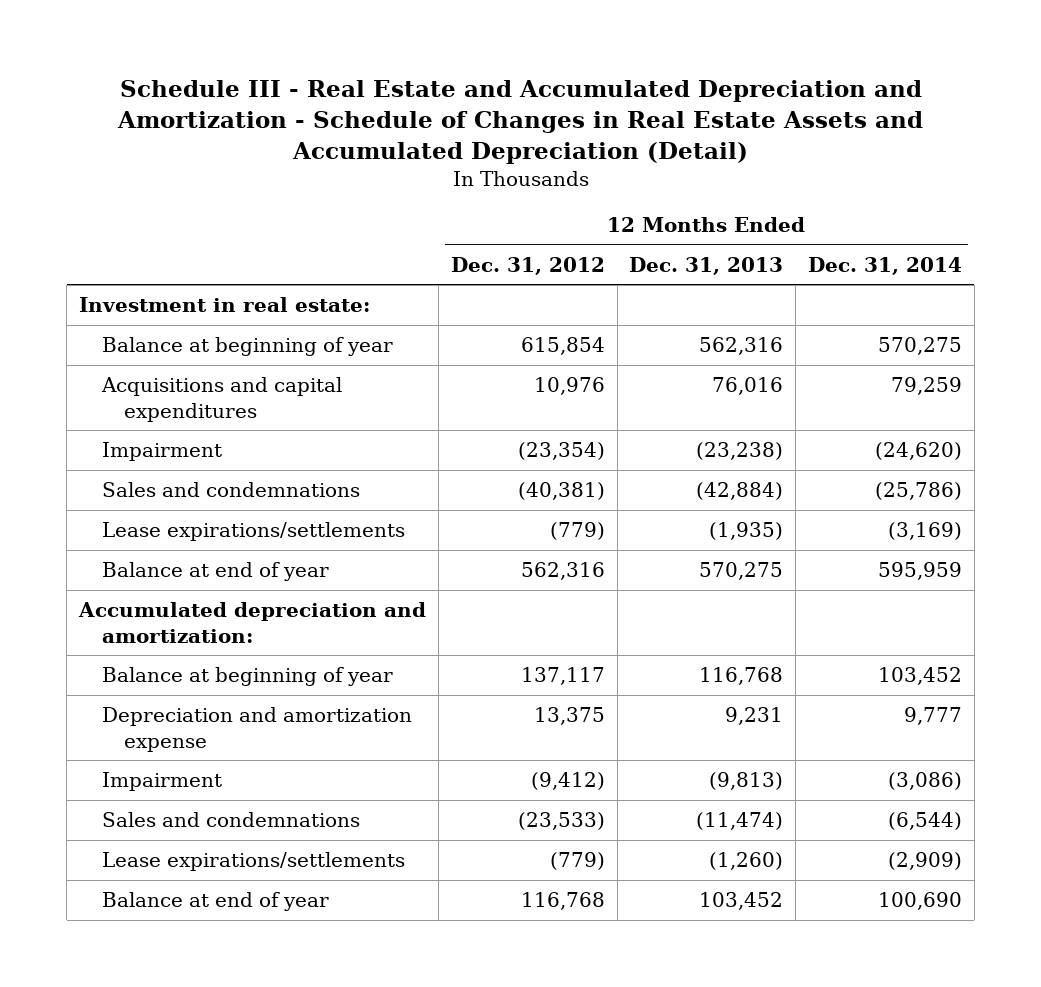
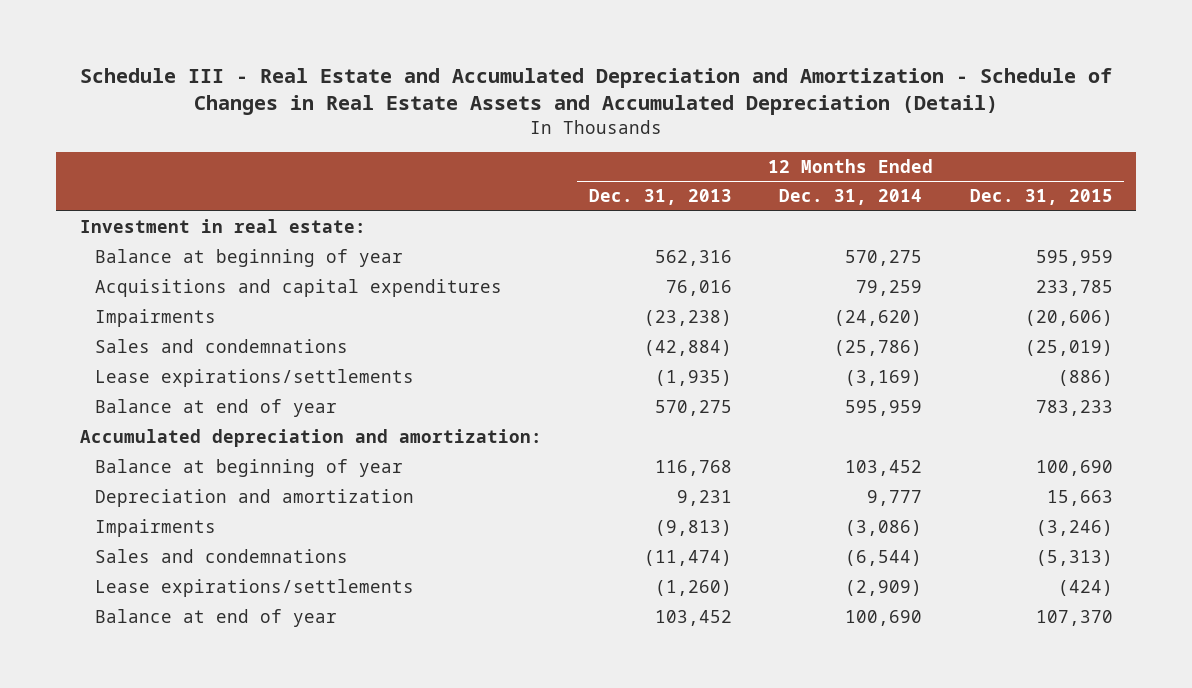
- | 12 Months Ended Dec. 31, 2012 | 12 Months Ended Dec. 31, 2013 | 12 Months Ended Dec. 31, 2014
+ | 12 Months Ended Dec. 31, 2013 | 12 Months Ended Dec. 31, 2014 | 12 Months Ended Dec. 31, 2015
- Impairment | (23,354) | (23,238) | (24,620)
+ Impairments | (23,238) | (24,620) | (20,606)
- Depreciation and amortization expense | 13,375 | 9,231 | 9,777
- Impairment | (9,412) | (9,813) | (3,086)
+ Depreciation and amortization | 9,231 | 9,777 | 15,663
+ Impairments | (9,813) | (3,086) | (3,246)

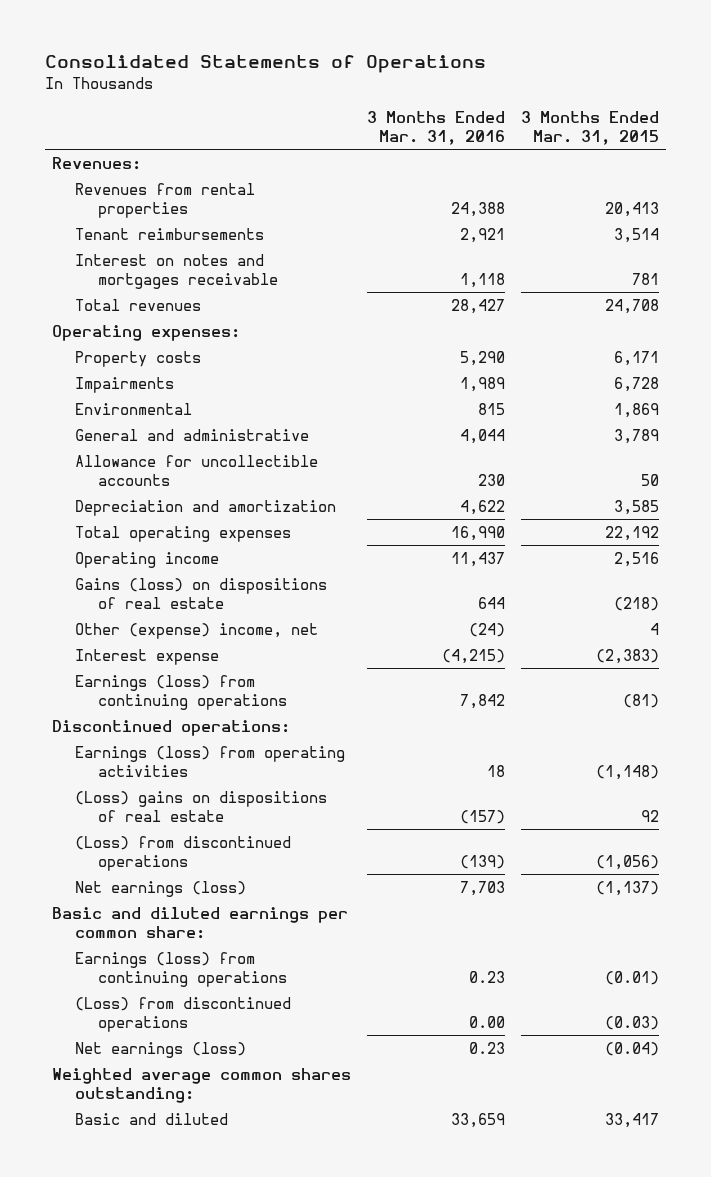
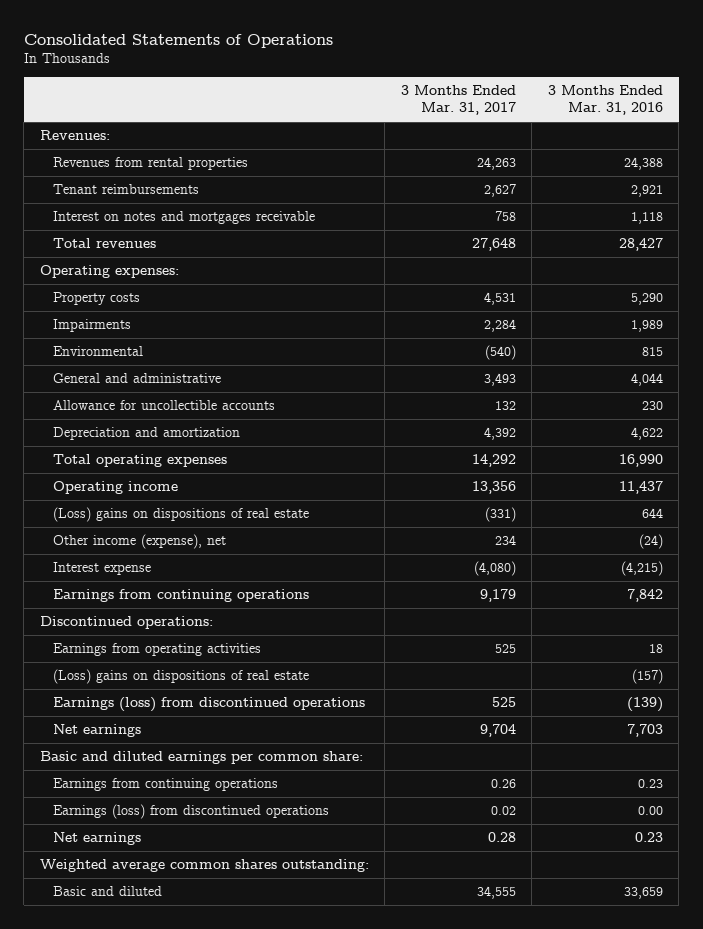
- | 3 Months Ended Mar. 31, 2016 | 3 Months Ended Mar. 31, 2015
+ | 3 Months Ended Mar. 31, 2017 | 3 Months Ended Mar. 31, 2016
- Gains (loss) on dispositions of real estate | 644 | (218)
- Other (expense) income, net | (24) | 4
+ (Loss) gains on dispositions of real estate | (331) | 644
+ Other income (expense), net | 234 | (24)
- Earnings (loss) from continuing operations | 7,842 | (81)
+ Earnings from continuing operations | 9,179 | 7,842
- Earnings (loss) from operating activities | 18 | (1,148)
+ Earnings from operating activities | 525 | 18
- (Loss) from discontinued operations | (139) | (1,056)
- Net earnings (loss) | 7,703 | (1,137)
+ Earnings (loss) from discontinued operations | 525 | (139)
+ Net earnings | 9,704 | 7,703
- Earnings (loss) from continuing operations | 0.23 | (0.01)
- (Loss) from discontinued operations | 0.00 | (0.03)
- Net earnings (loss) | 0.23 | (0.04)
+ Earnings from continuing operations | 0.26 | 0.23
+ Earnings (loss) from discontinued operations | 0.02 | 0.00
+ Net earnings | 0.28 | 0.23

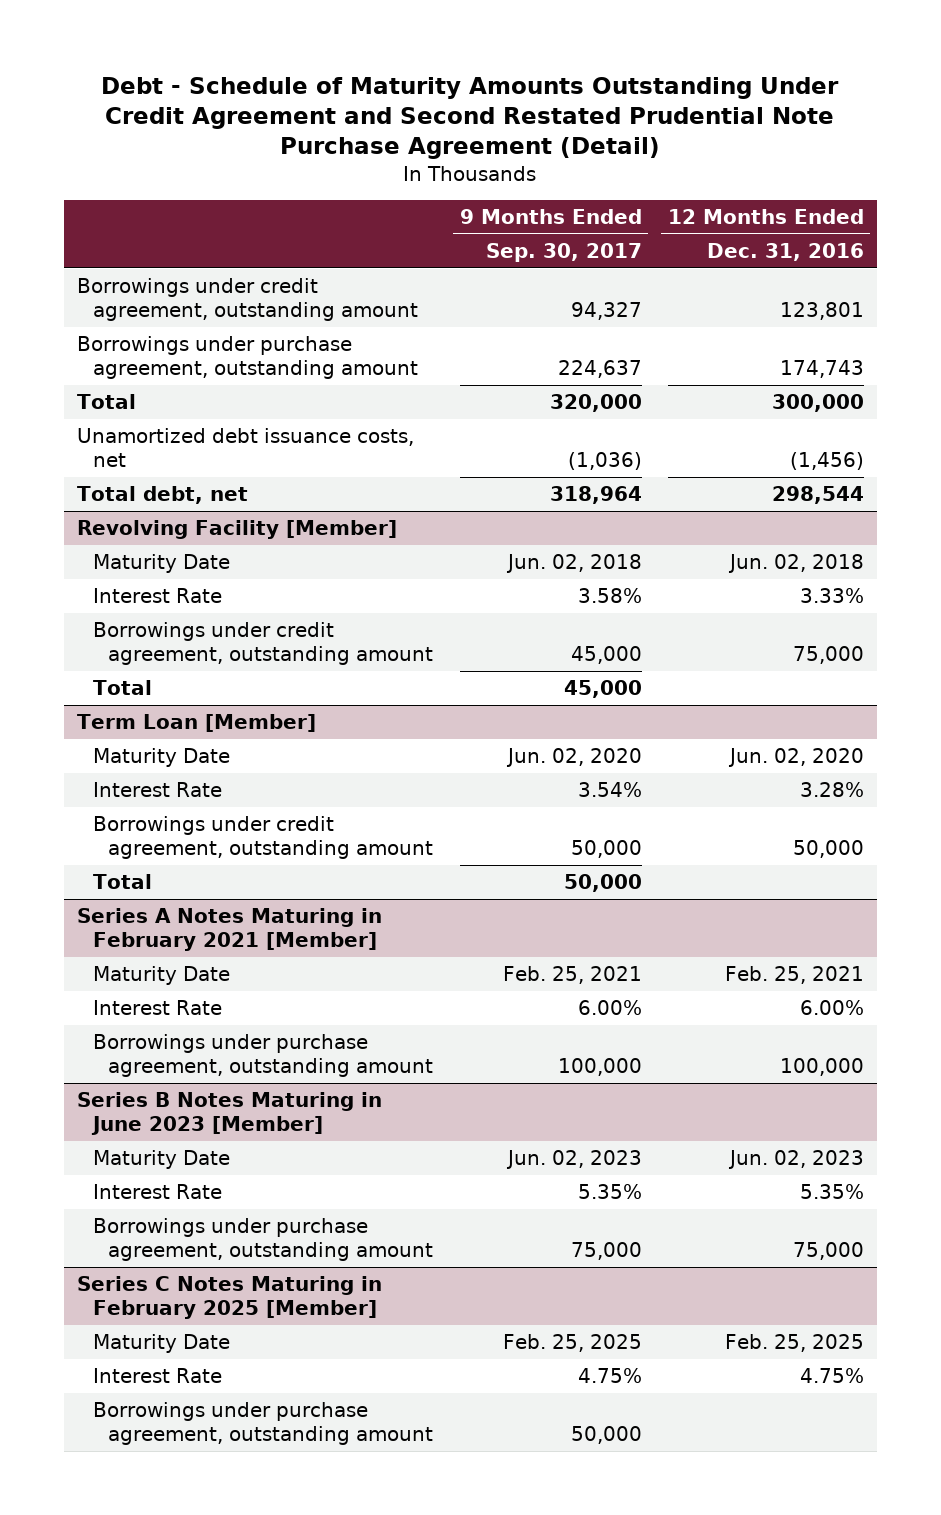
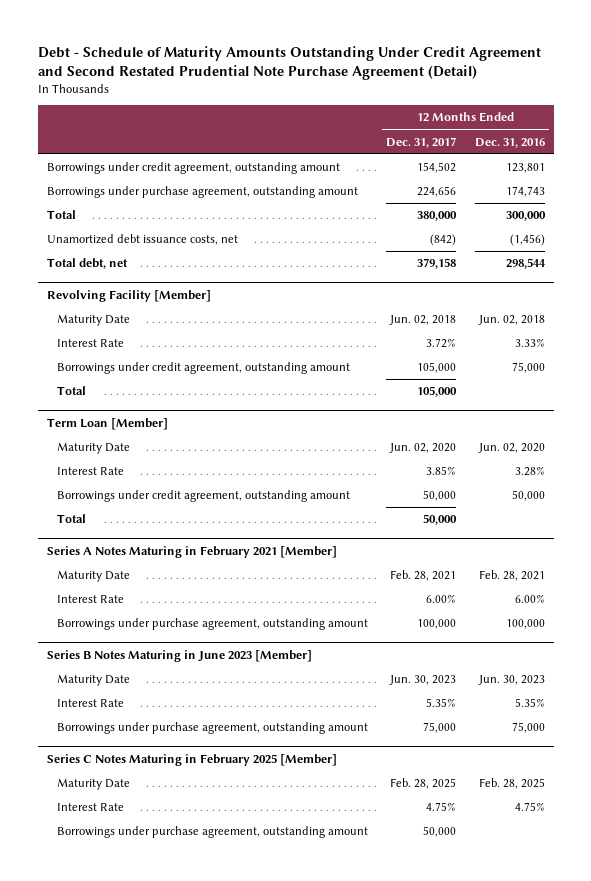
- | 9 Months Ended Sep. 30, 2017 | 12 Months Ended Dec. 31, 2016
+ | 12 Months Ended Dec. 31, 2017 | 12 Months Ended Dec. 31, 2016
@ Series A Notes Maturing in February 2021 [Member]
- Maturity Date | Feb. 25, 2021 | Feb. 25, 2021
+ Maturity Date | Feb. 28, 2021 | Feb. 28, 2021
@ Series B Notes Maturing in June 2023 [Member]
- Maturity Date | Jun. 02, 2023 | Jun. 02, 2023
+ Maturity Date | Jun. 30, 2023 | Jun. 30, 2023
@ Series C Notes Maturing in February 2025 [Member]
- Maturity Date | Feb. 25, 2025 | Feb. 25, 2025
+ Maturity Date | Feb. 28, 2025 | Feb. 28, 2025

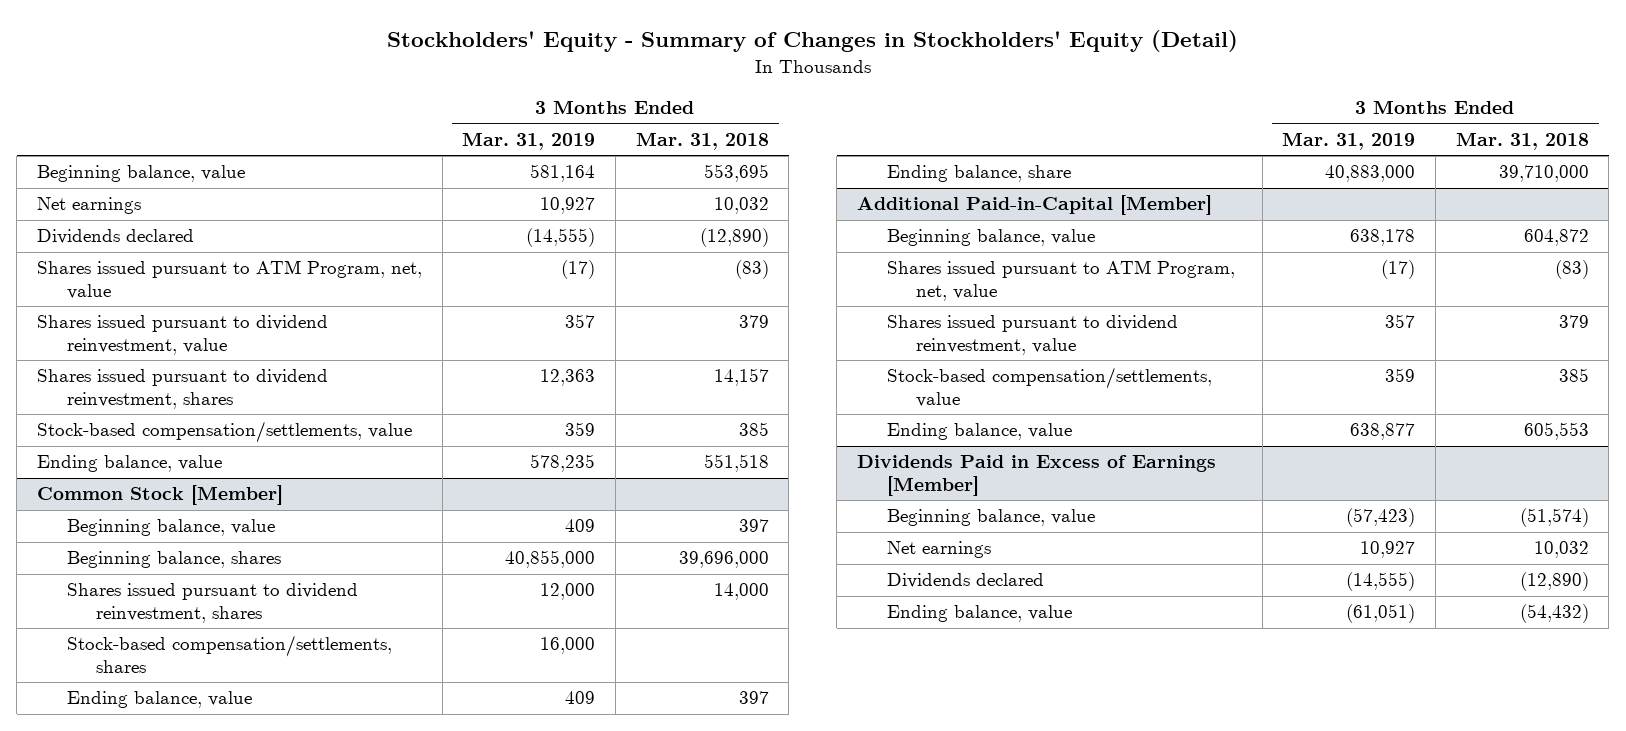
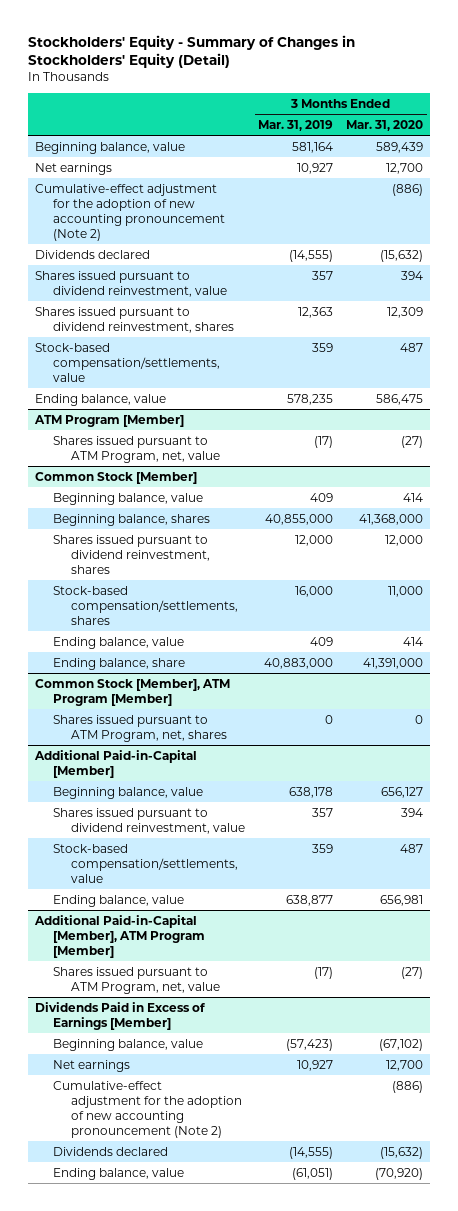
- | 3 Months Ended Mar. 31, 2019 | 3 Months Ended Mar. 31, 2018
+ | 3 Months Ended Mar. 31, 2019 | 3 Months Ended Mar. 31, 2020
+ Cumulative-effect adjustment for the adoption of new accounting pronouncement (Note 2) | | (886)
- Shares issued pursuant to ATM Program, net, value | (17) | (83)
+ ATM Program [Member]
+ Shares issued pursuant to ATM Program, net, value | (17) | (27)
+ Common Stock [Member], ATM Program [Member]
+ Shares issued pursuant to ATM Program, net, shares | 0 | 0
@ Additional Paid-in-Capital [Member]
- Shares issued pursuant to ATM Program, net, value | (17) | (83)
+ Additional Paid-in-Capital [Member], ATM Program [Member]
+ Shares issued pursuant to ATM Program, net, value | (17) | (27)
@ Dividends Paid in Excess of Earnings [Member]
+ Cumulative-effect adjustment for the adoption of new accounting pronouncement (Note 2) | | (886)

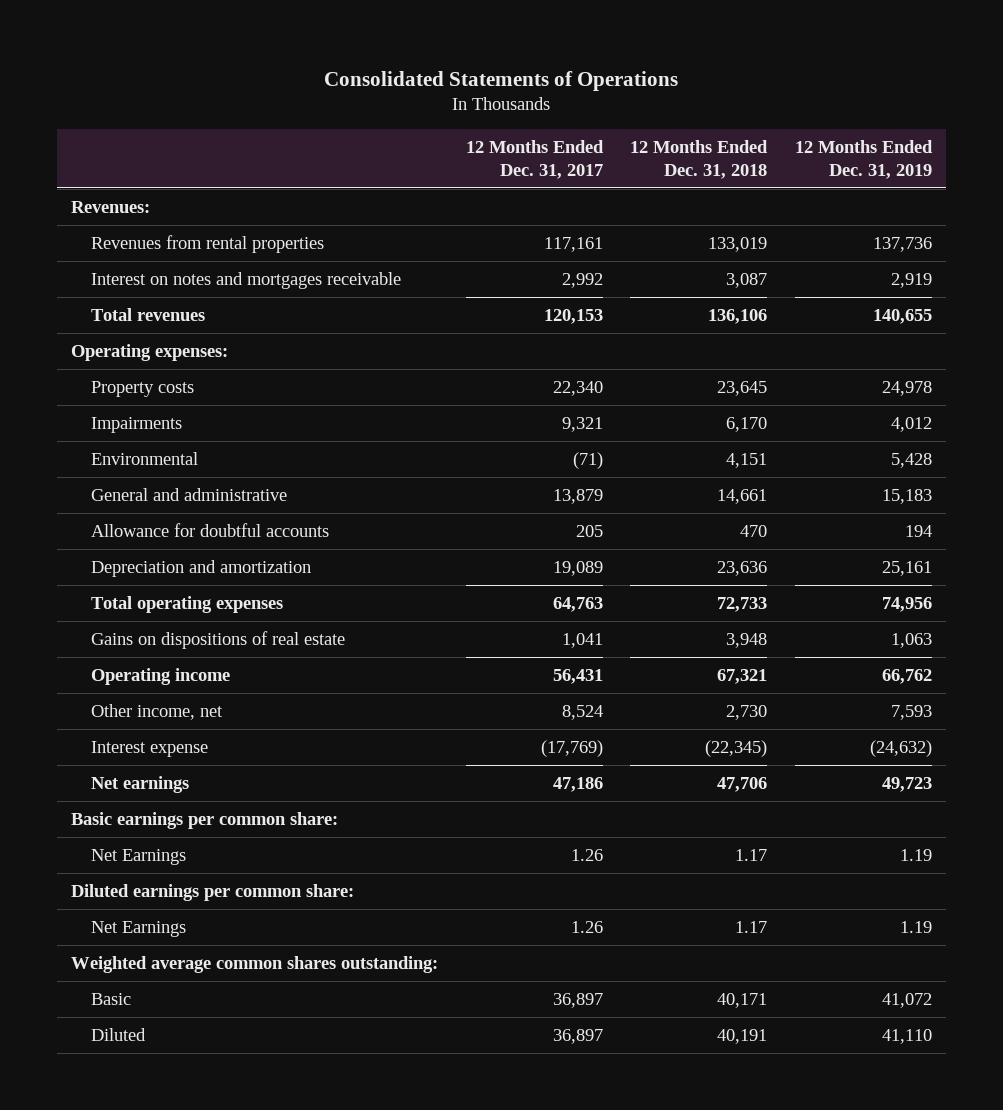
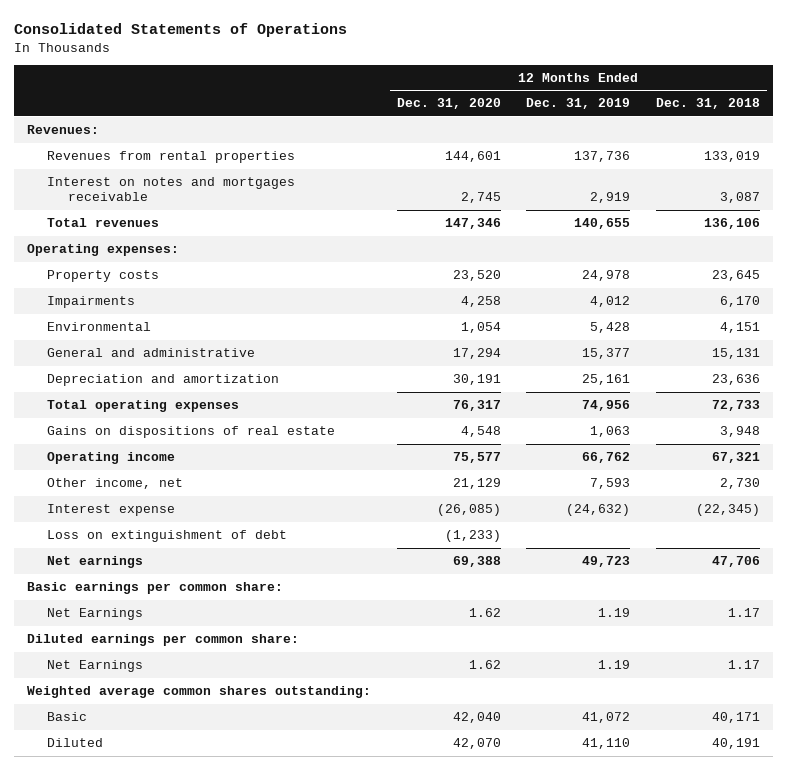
- | 12 Months Ended Dec. 31, 2017 | 12 Months Ended Dec. 31, 2018 | 12 Months Ended Dec. 31, 2019
+ | 12 Months Ended Dec. 31, 2020 | 12 Months Ended Dec. 31, 2019 | 12 Months Ended Dec. 31, 2018
- General and administrative | 13,879 | 14,661 | 15,183
- Allowance for doubtful accounts | 205 | 470 | 194
+ General and administrative | 17,294 | 15,377 | 15,131
+ Loss on extinguishment of debt | (1,233) | |

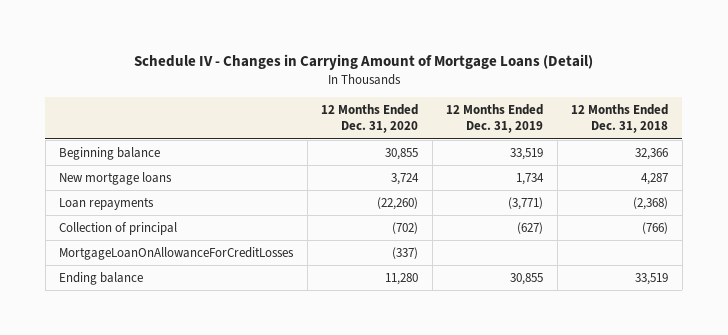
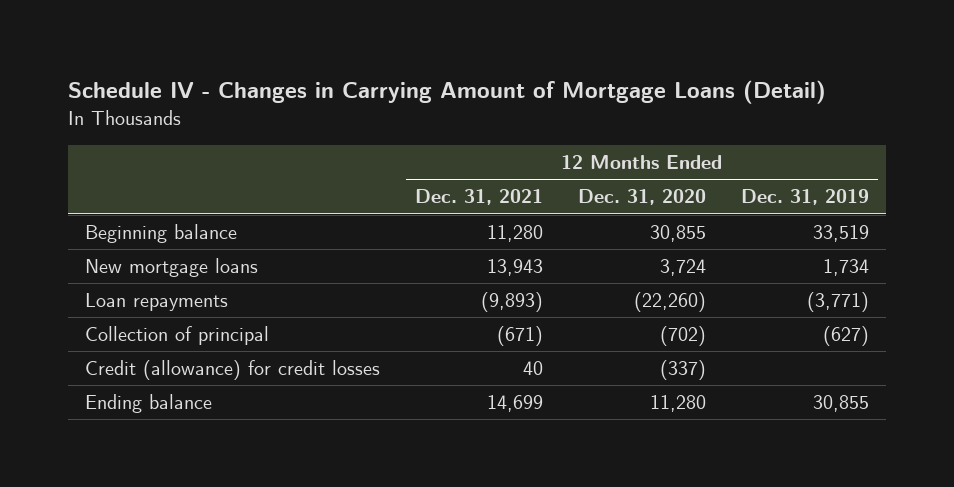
- | 12 Months Ended Dec. 31, 2020 | 12 Months Ended Dec. 31, 2019 | 12 Months Ended Dec. 31, 2018
+ | 12 Months Ended Dec. 31, 2021 | 12 Months Ended Dec. 31, 2020 | 12 Months Ended Dec. 31, 2019
- MortgageLoanOnAllowanceForCreditLosses | (337) | |
+ Credit (allowance) for credit losses | 40 | (337) |

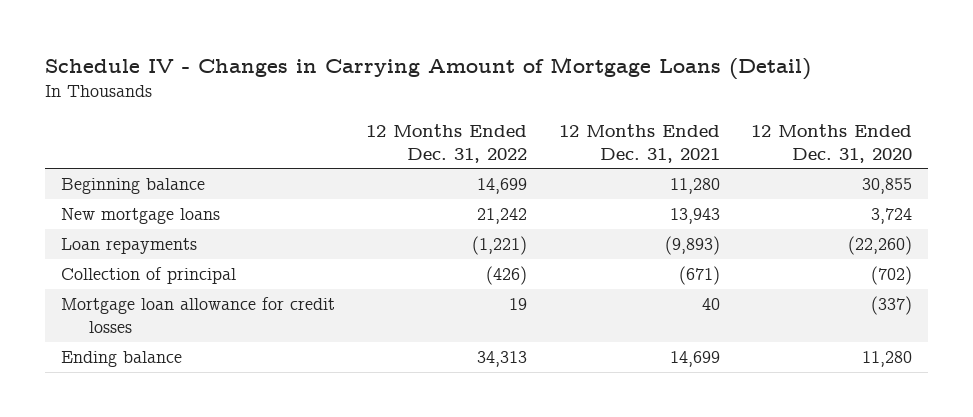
- | 12 Months Ended Dec. 31, 2021 | 12 Months Ended Dec. 31, 2020 | 12 Months Ended Dec. 31, 2019
+ | 12 Months Ended Dec. 31, 2022 | 12 Months Ended Dec. 31, 2021 | 12 Months Ended Dec. 31, 2020
- Credit (allowance) for credit losses | 40 | (337) |
+ Mortgage loan allowance for credit losses | 19 | 40 | (337)

